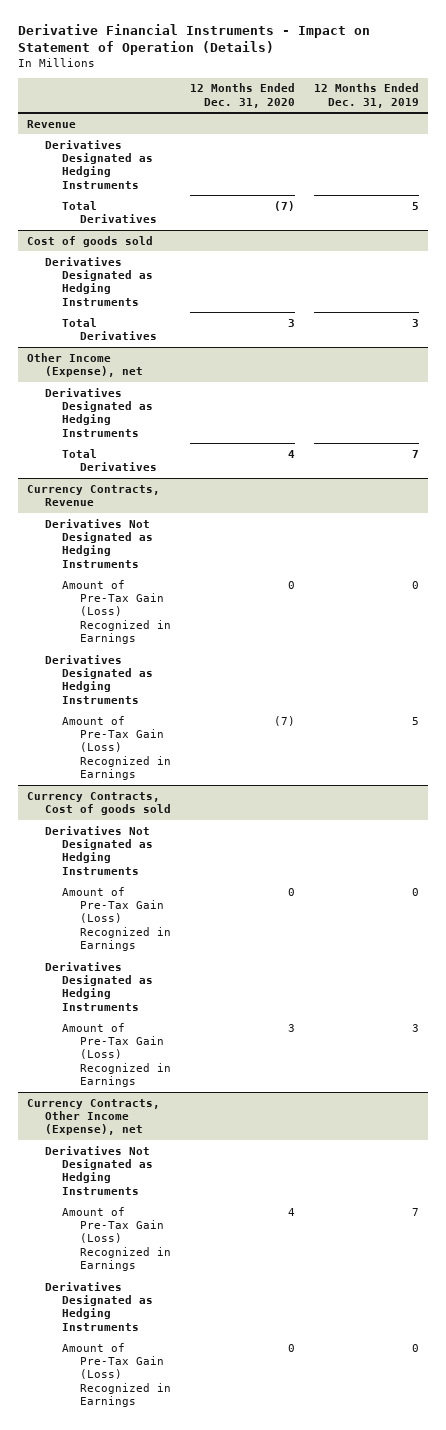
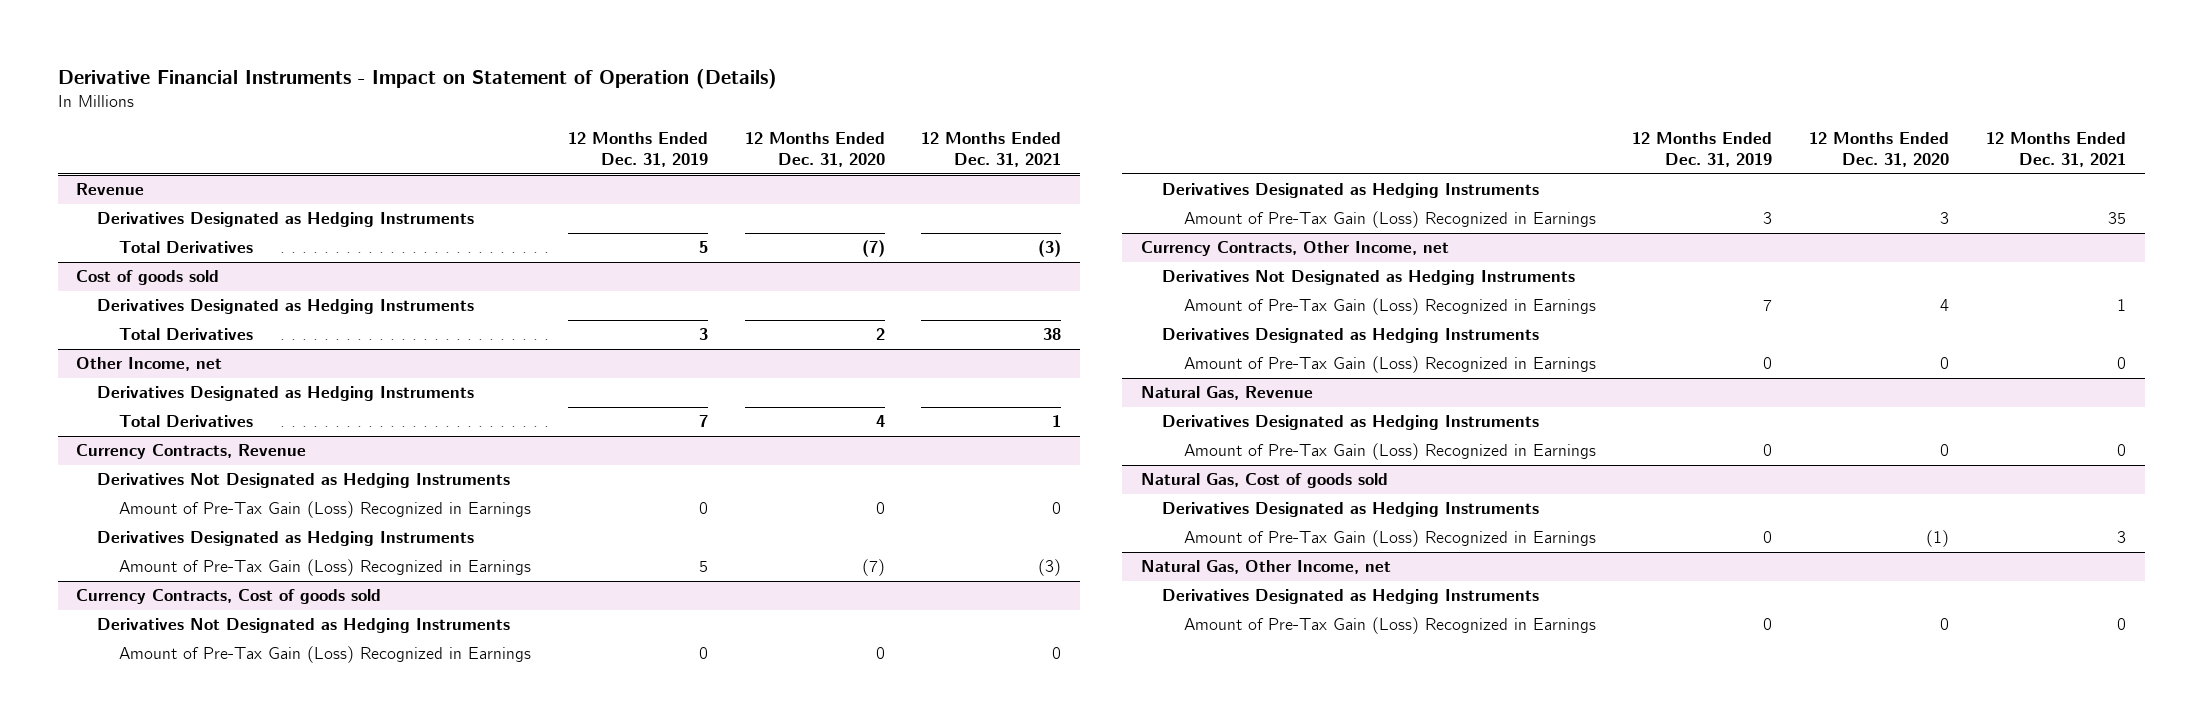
- | 12 Months Ended Dec. 31, 2020 | 12 Months Ended Dec. 31, 2019
+ | 12 Months Ended Dec. 31, 2019 | 12 Months Ended Dec. 31, 2020 | 12 Months Ended Dec. 31, 2021
@ Cost of goods sold
- Total Derivatives | 3 | 3
- Other Income (Expense), net
@ Cost of goods sold
+ Total Derivatives | 3 | 2 | 38
+ Other Income, net
- Currency Contracts, Other Income (Expense), net
+ Currency Contracts, Other Income, net
+ Natural Gas, Revenue
+ Derivatives Designated as Hedging Instruments
+ Amount of Pre-Tax Gain (Loss) Recognized in Earnings | 0 | 0 | 0
+ Natural Gas, Cost of goods sold
+ Derivatives Designated as Hedging Instruments
+ Amount of Pre-Tax Gain (Loss) Recognized in Earnings | 0 | (1) | 3
+ Natural Gas, Other Income, net
+ Derivatives Designated as Hedging Instruments
+ Amount of Pre-Tax Gain (Loss) Recognized in Earnings | 0 | 0 | 0

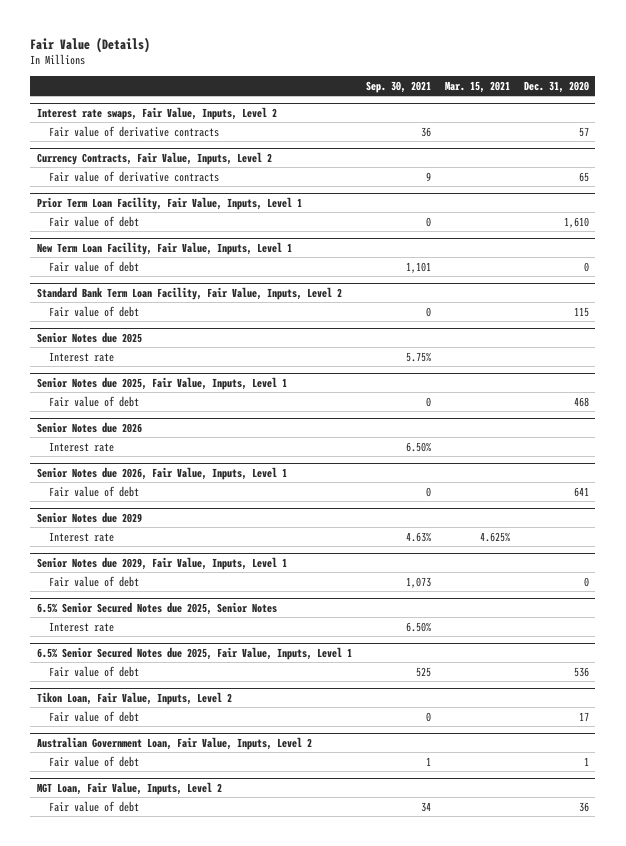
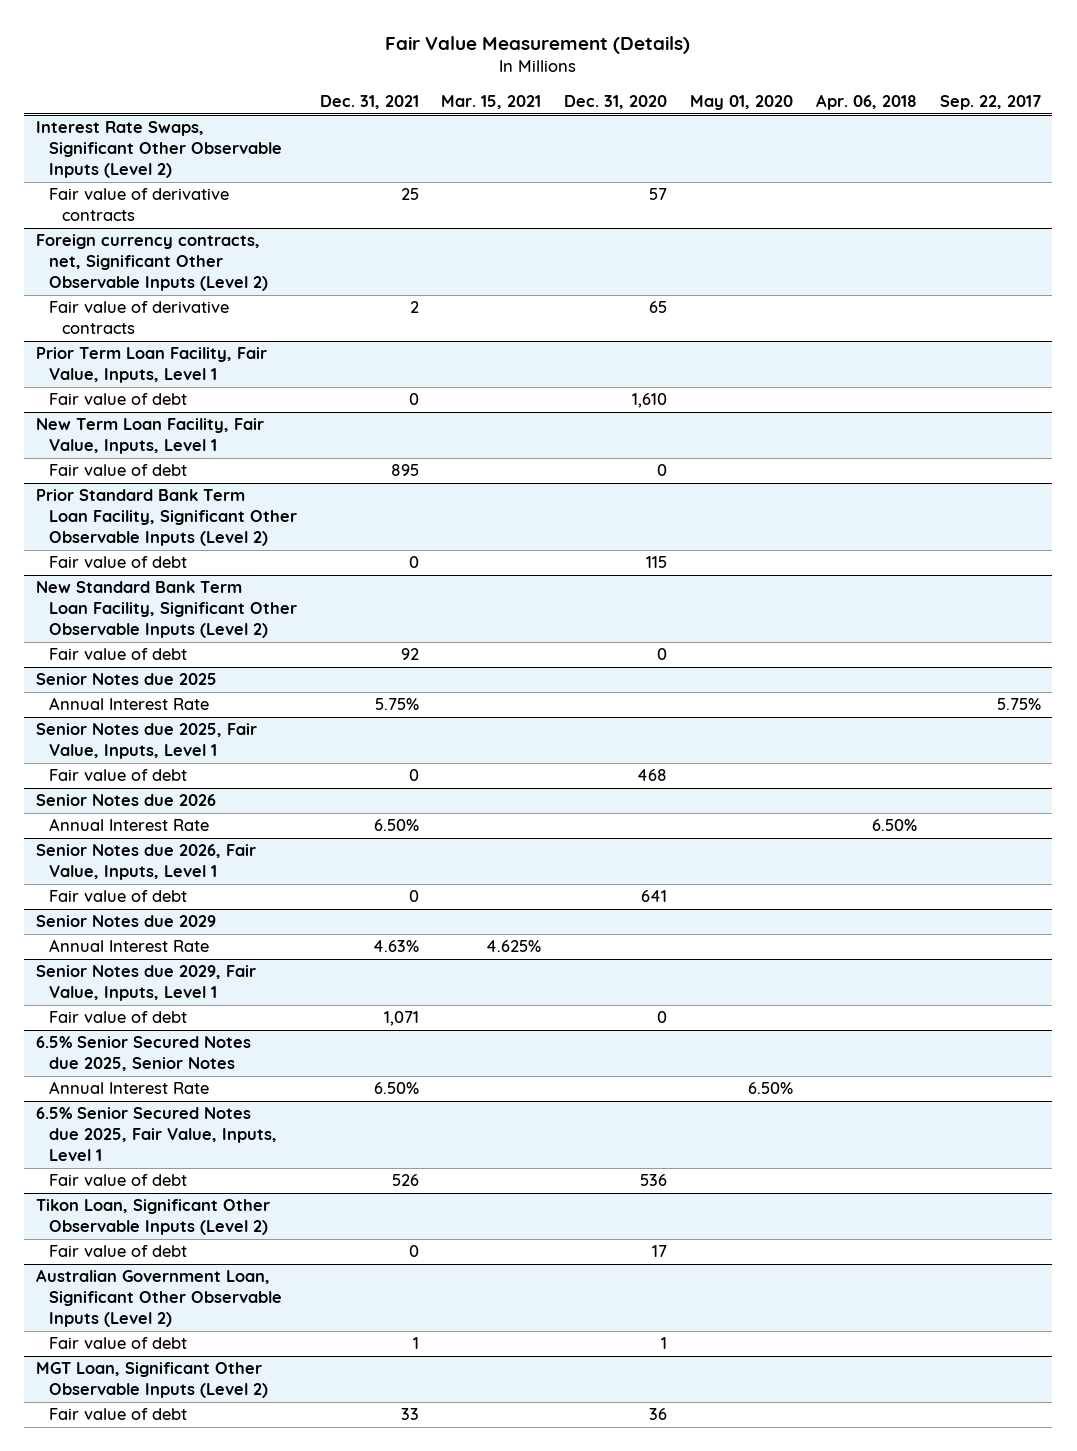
- Fair Value (Details)
+ Fair Value Measurement (Details)
- | Sep. 30, 2021 | Mar. 15, 2021 | Dec. 31, 2020
+ | Dec. 31, 2021 | Mar. 15, 2021 | Dec. 31, 2020 | May 01, 2020 | Apr. 06, 2018 | Sep. 22, 2017
- Interest rate swaps, Fair Value, Inputs, Level 2
+ Interest Rate Swaps, Significant Other Observable Inputs (Level 2)
- Currency Contracts, Fair Value, Inputs, Level 2
+ Foreign currency contracts, net, Significant Other Observable Inputs (Level 2)
- Standard Bank Term Loan Facility, Fair Value, Inputs, Level 2
+ Prior Standard Bank Term Loan Facility, Significant Other Observable Inputs (Level 2)
+ New Standard Bank Term Loan Facility, Significant Other Observable Inputs (Level 2)
+ Fair value of debt | 92 | | 0 | | |
@ Senior Notes due 2025
- Interest rate | 5.75% | |
+ Annual Interest Rate | 5.75% | | | | | 5.75%
@ Senior Notes due 2026
- Interest rate | 6.50% | |
+ Annual Interest Rate | 6.50% | | | | 6.50% |
@ Senior Notes due 2029
- Interest rate | 4.63% | 4.625% |
+ Annual Interest Rate | 4.63% | 4.625% | | | |
@ 6.5% Senior Secured Notes due 2025, Senior Notes
- Interest rate | 6.50% | |
+ Annual Interest Rate | 6.50% | | | 6.50% | |
- Tikon Loan, Fair Value, Inputs, Level 2
+ Tikon Loan, Significant Other Observable Inputs (Level 2)
- Australian Government Loan, Fair Value, Inputs, Level 2
+ Australian Government Loan, Significant Other Observable Inputs (Level 2)
- MGT Loan, Fair Value, Inputs, Level 2
+ MGT Loan, Significant Other Observable Inputs (Level 2)

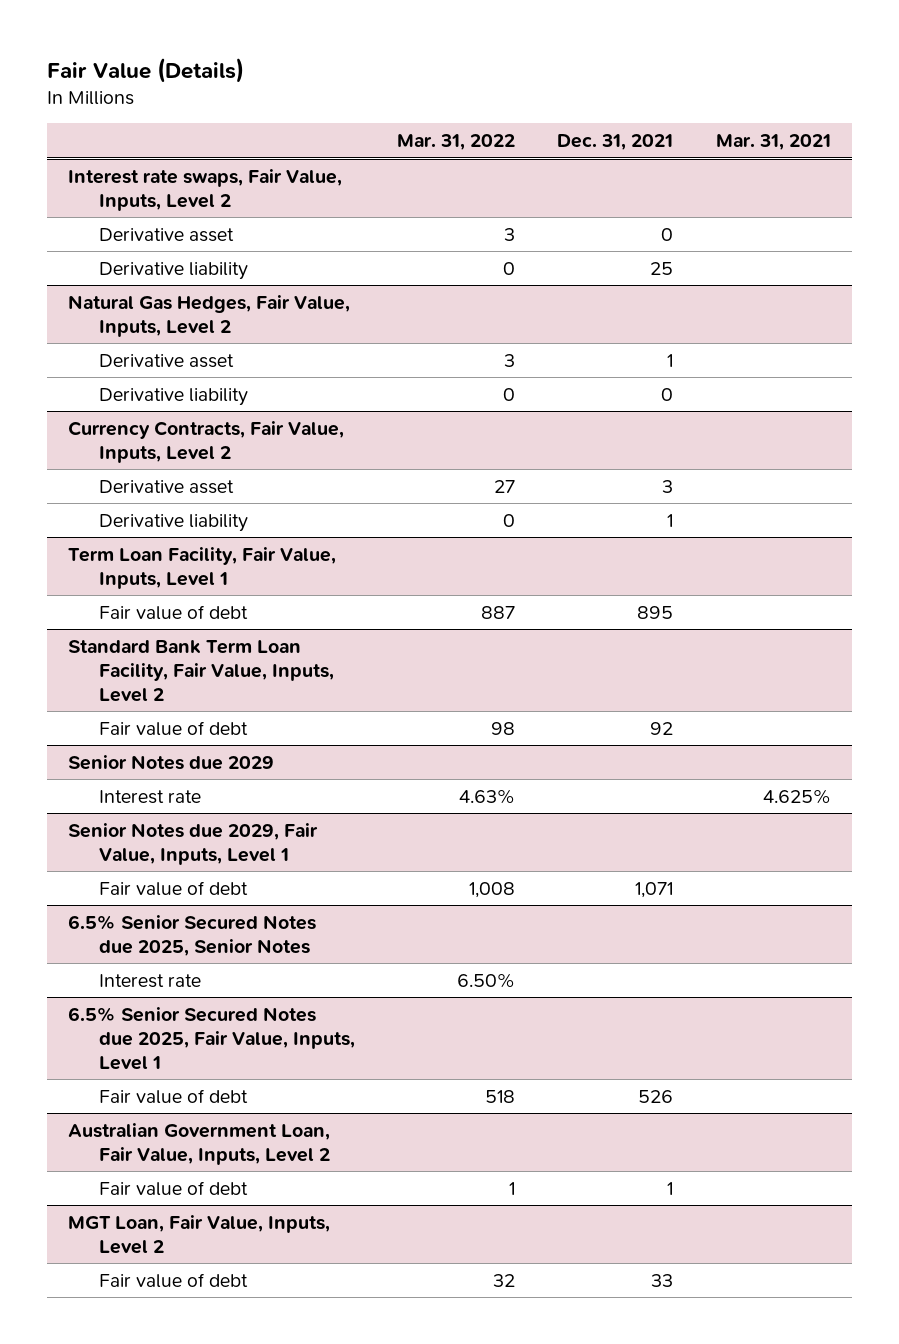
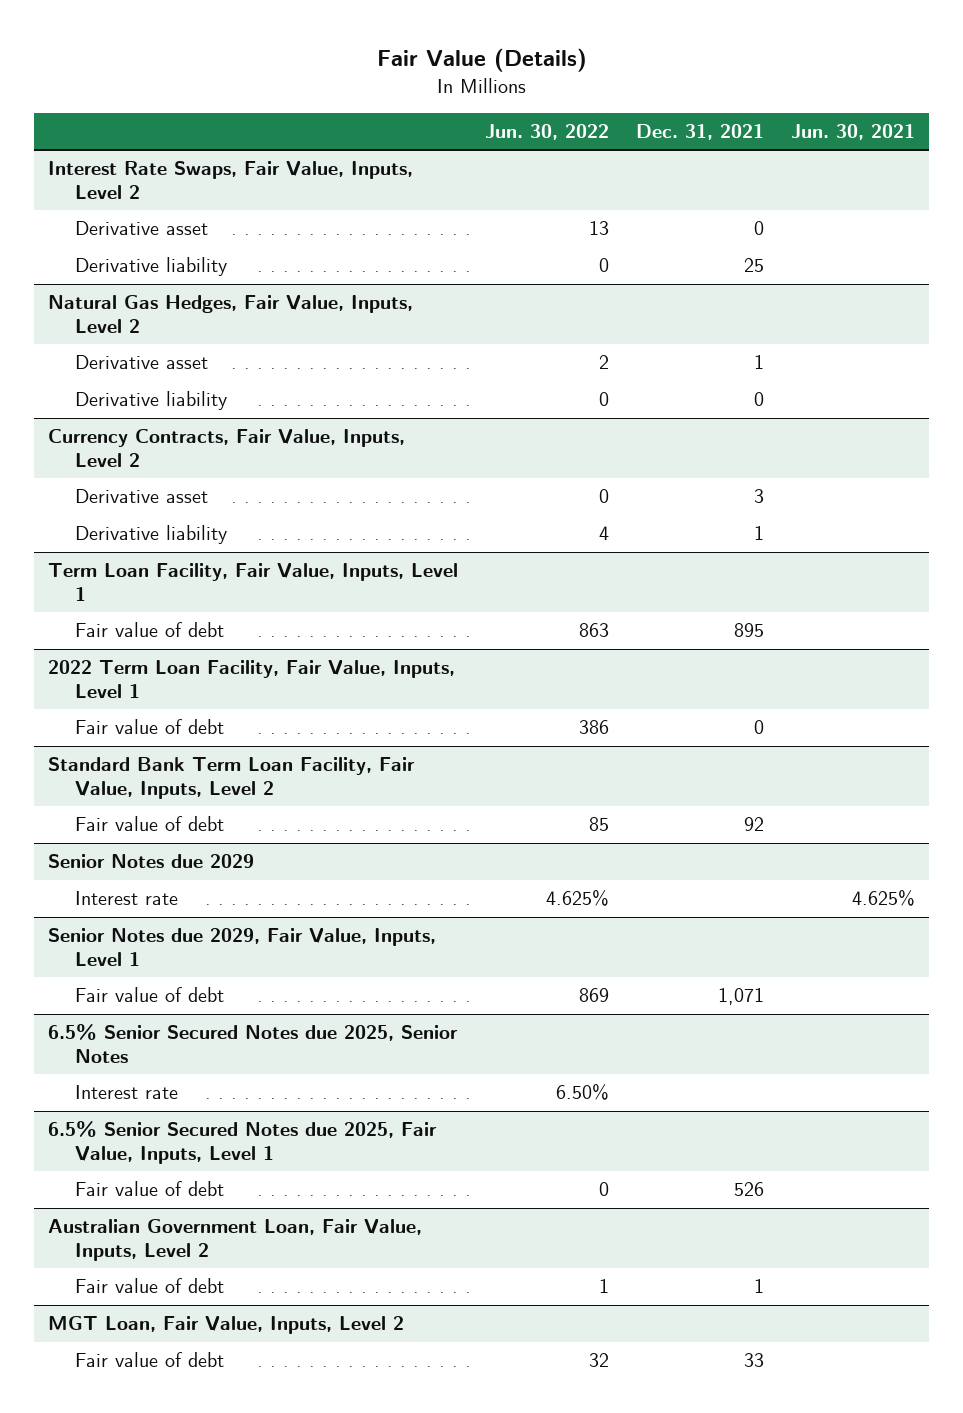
- | Mar. 31, 2022 | Dec. 31, 2021 | Mar. 31, 2021
+ | Jun. 30, 2022 | Dec. 31, 2021 | Jun. 30, 2021
- Interest rate swaps, Fair Value, Inputs, Level 2
+ Interest Rate Swaps, Fair Value, Inputs, Level 2
+ 2022 Term Loan Facility, Fair Value, Inputs, Level 1
+ Fair value of debt | 386 | 0 |

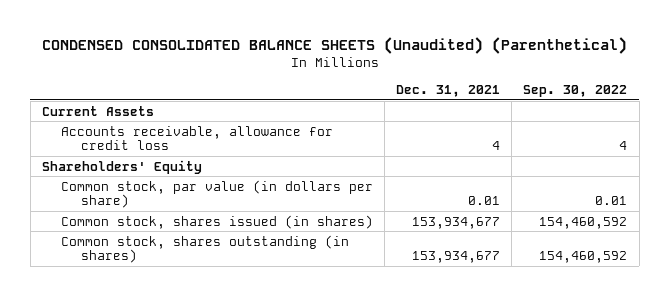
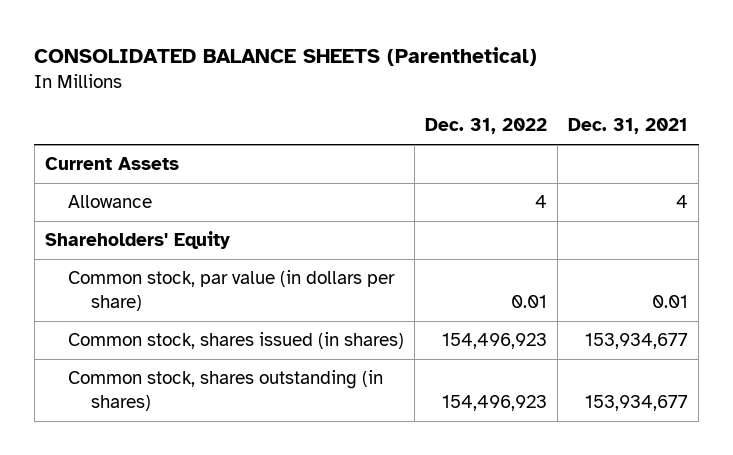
- CONDENSED CONSOLIDATED BALANCE SHEETS (Unaudited) (Parenthetical)
+ CONSOLIDATED BALANCE SHEETS (Parenthetical)
- | Dec. 31, 2021 | Sep. 30, 2022
+ | Dec. 31, 2022 | Dec. 31, 2021
- Accounts receivable, allowance for credit loss | 4 | 4
+ Allowance | 4 | 4

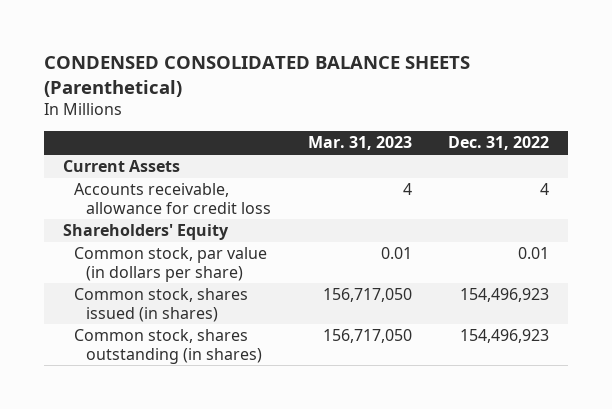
- CONSOLIDATED BALANCE SHEETS (Parenthetical)
+ CONDENSED CONSOLIDATED BALANCE SHEETS (Parenthetical)
- | Dec. 31, 2022 | Dec. 31, 2021
+ | Mar. 31, 2023 | Dec. 31, 2022
- Allowance | 4 | 4
+ Accounts receivable, allowance for credit loss | 4 | 4

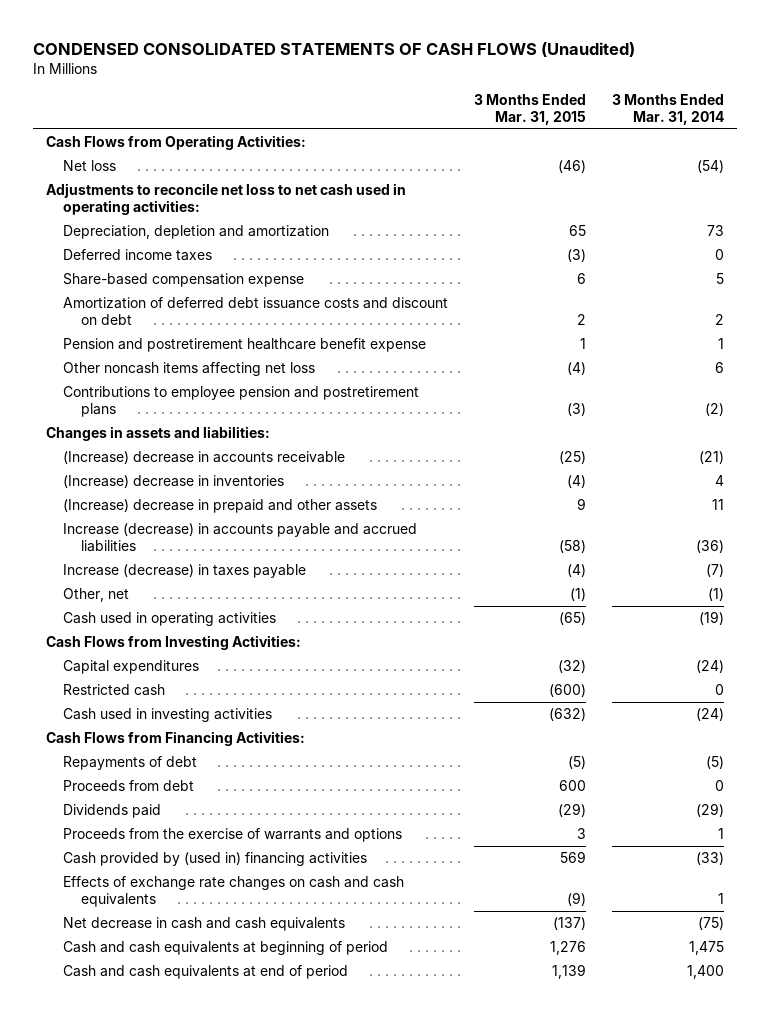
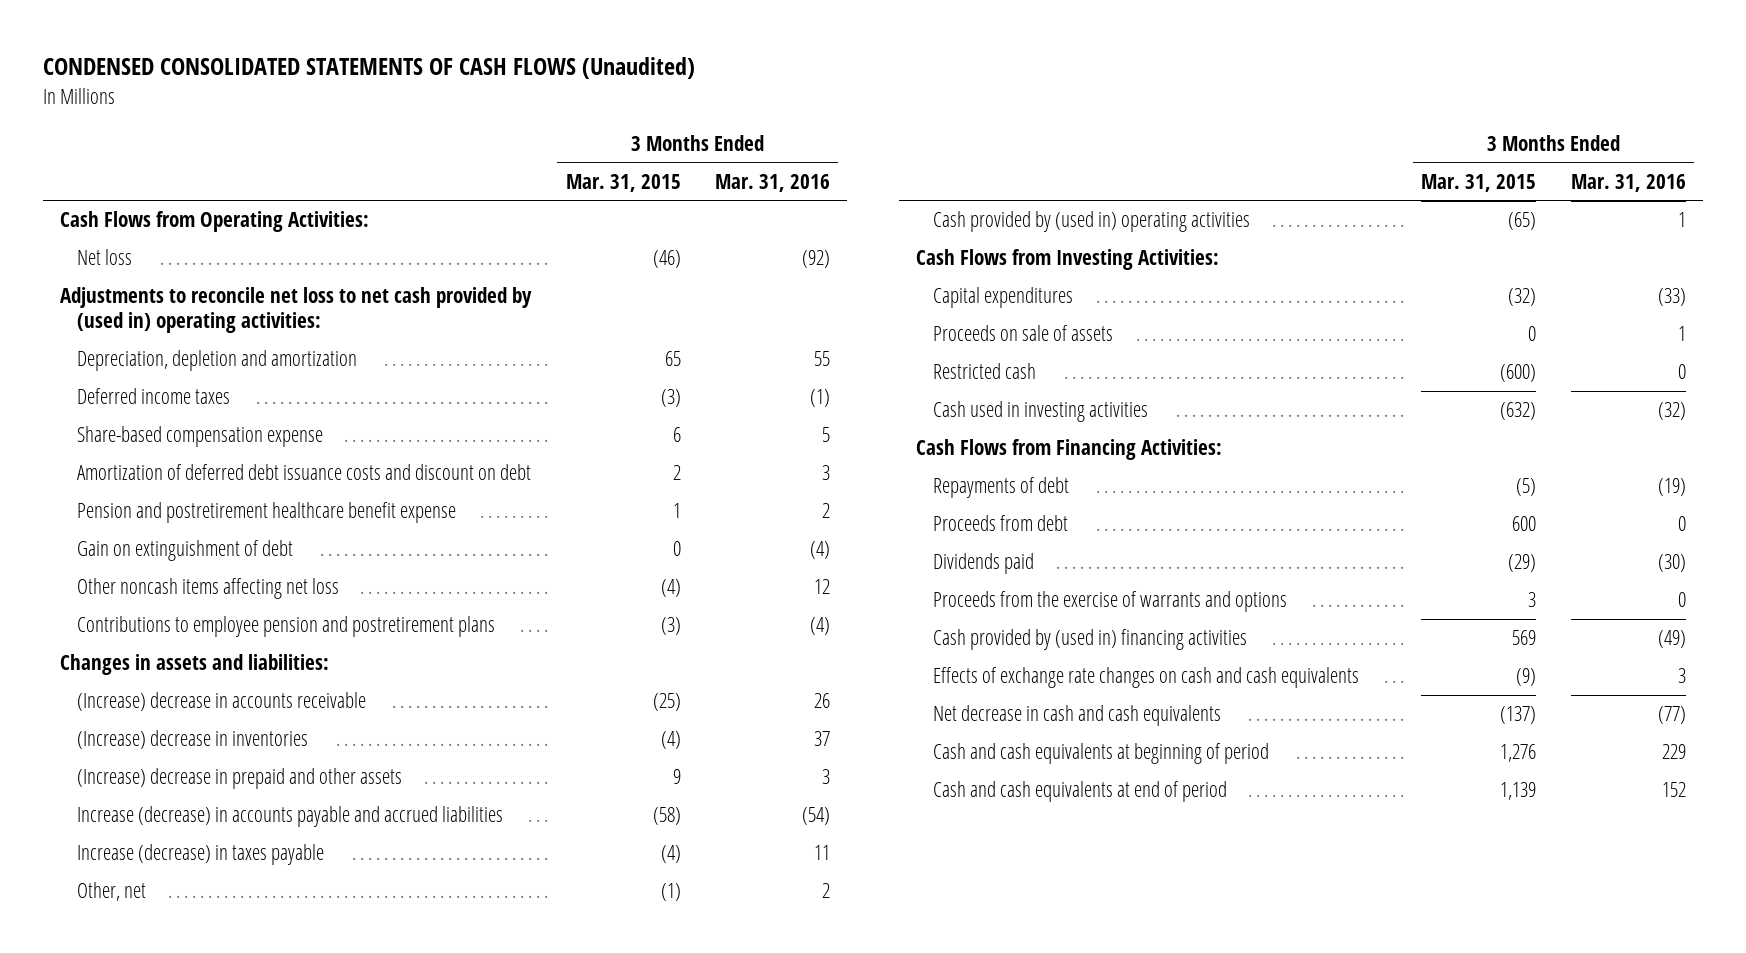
- | 3 Months Ended Mar. 31, 2015 | 3 Months Ended Mar. 31, 2014
+ | 3 Months Ended Mar. 31, 2015 | 3 Months Ended Mar. 31, 2016
- Adjustments to reconcile net loss to net cash used in operating activities:
+ Adjustments to reconcile net loss to net cash provided by (used in) operating activities:
+ Gain on extinguishment of debt | 0 | (4)
- Cash used in operating activities | (65) | (19)
+ Cash provided by (used in) operating activities | (65) | 1
+ Proceeds on sale of assets | 0 | 1

